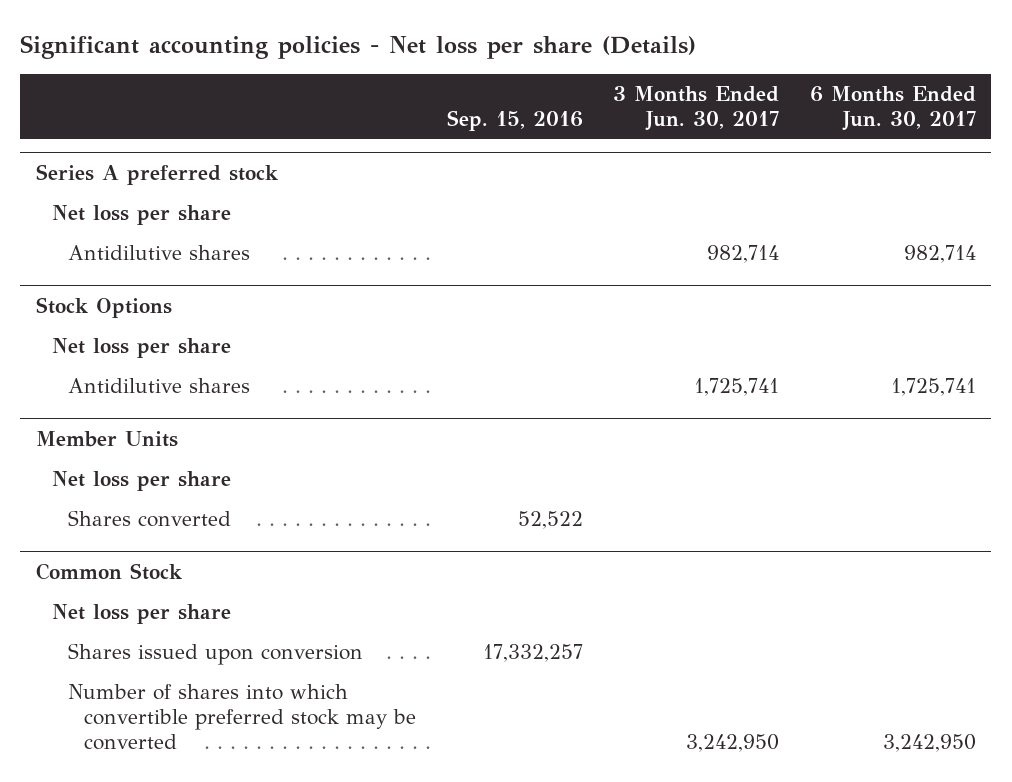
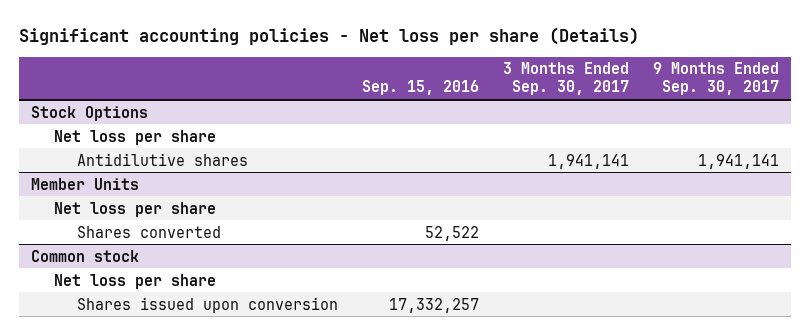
- | Sep. 15, 2016 | 3 Months Ended Jun. 30, 2017 | 6 Months Ended Jun. 30, 2017
+ | Sep. 15, 2016 | 3 Months Ended Sep. 30, 2017 | 9 Months Ended Sep. 30, 2017
- Series A preferred stock
- Net loss per share
- Antidilutive shares | | 982,714 | 982,714
- Common Stock
+ Common stock
- Number of shares into which convertible preferred stock may be converted | | 3,242,950 | 3,242,950

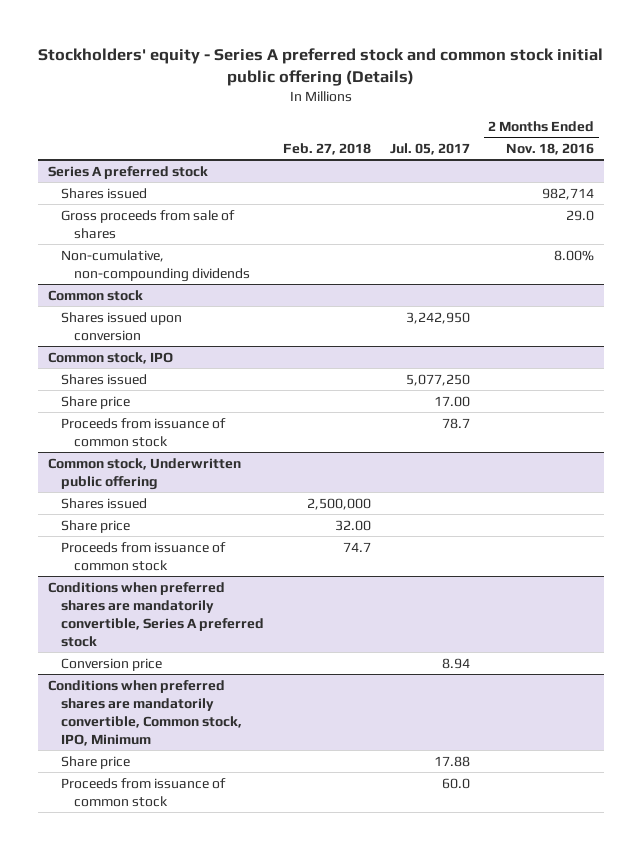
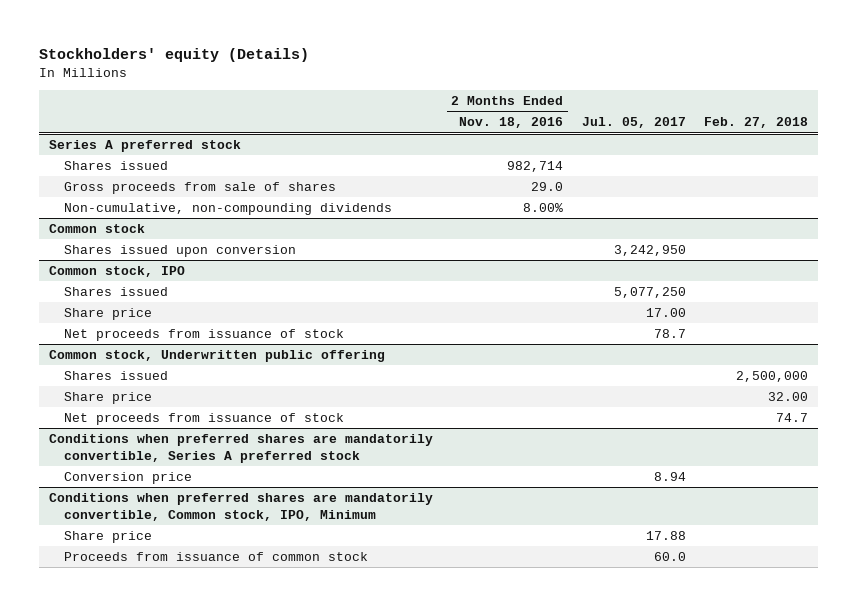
- Stockholders' equity - Series A preferred stock and common stock initial public offering (Details)
+ Stockholders' equity (Details)
- | Feb. 27, 2018 | Jul. 05, 2017 | 2 Months Ended Nov. 18, 2016
+ | 2 Months Ended Nov. 18, 2016 | Jul. 05, 2017 | Feb. 27, 2018
@ Common stock, IPO
- Proceeds from issuance of common stock | | 78.7 |
+ Net proceeds from issuance of stock | | 78.7 |
@ Common stock, Underwritten public offering
- Proceeds from issuance of common stock | 74.7 | |
+ Net proceeds from issuance of stock | | | 74.7

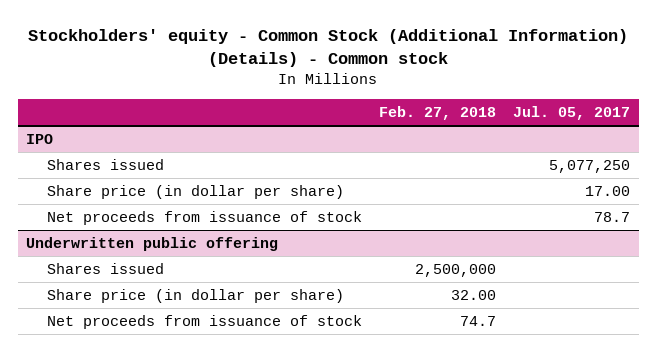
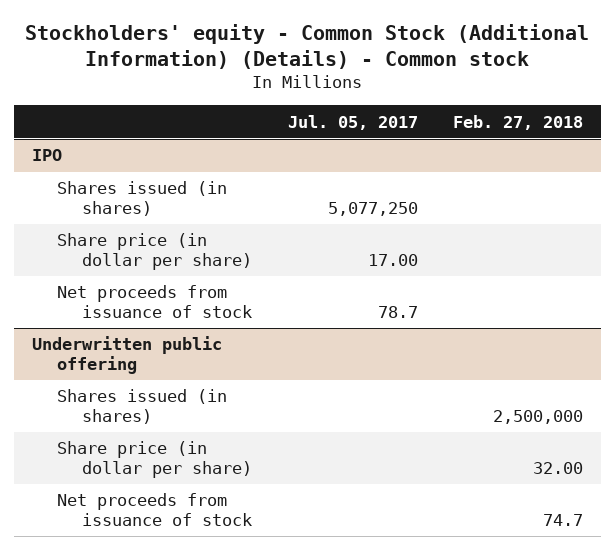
- | Feb. 27, 2018 | Jul. 05, 2017
+ | Jul. 05, 2017 | Feb. 27, 2018
@ IPO
- Shares issued | | 5,077,250
+ Shares issued (in shares) | 5,077,250 |
@ Underwritten public offering
- Shares issued | 2,500,000 |
+ Shares issued (in shares) | | 2,500,000

